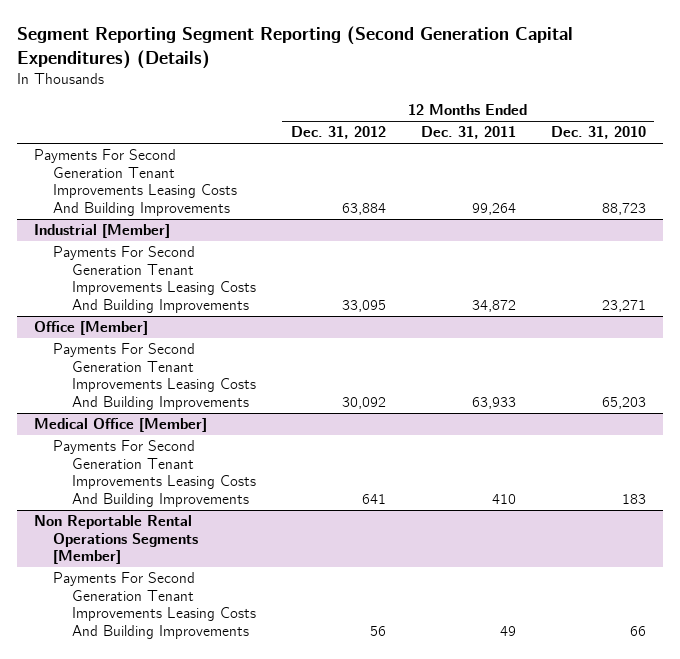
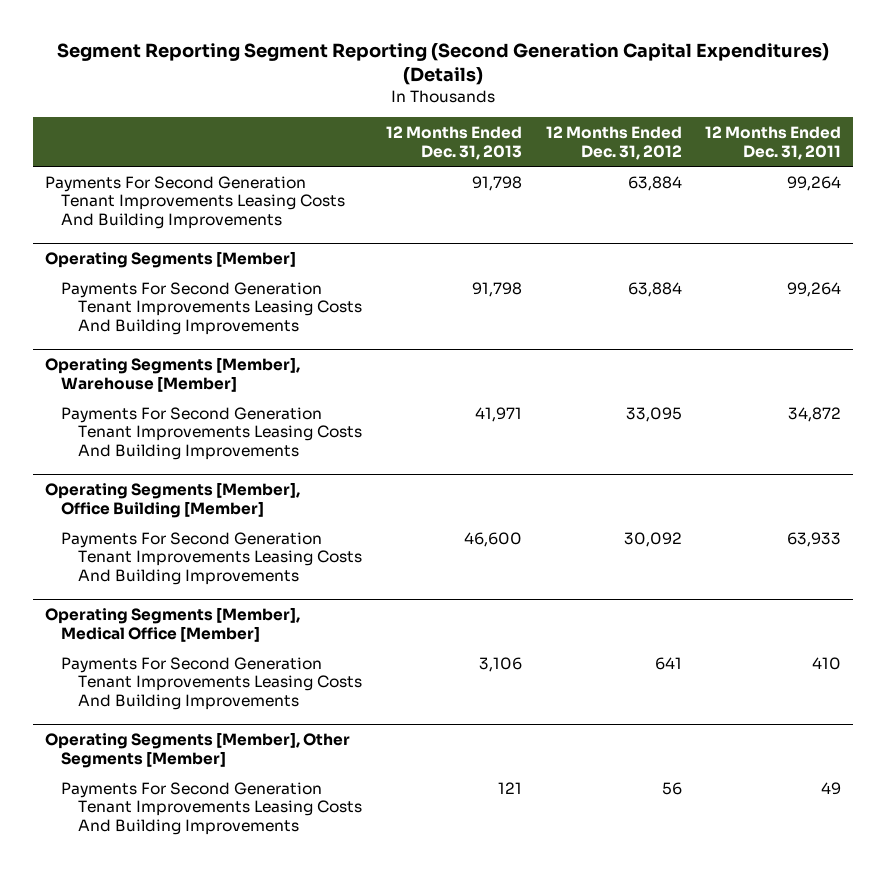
- | 12 Months Ended Dec. 31, 2012 | 12 Months Ended Dec. 31, 2011 | 12 Months Ended Dec. 31, 2010
+ | 12 Months Ended Dec. 31, 2013 | 12 Months Ended Dec. 31, 2012 | 12 Months Ended Dec. 31, 2011
- Industrial [Member]
+ Operating Segments [Member]
+ Payments For Second Generation Tenant Improvements Leasing Costs And Building Improvements | 91,798 | 63,884 | 99,264
+ Operating Segments [Member], Warehouse [Member]
- Office [Member]
+ Operating Segments [Member], Office Building [Member]
- Medical Office [Member]
+ Operating Segments [Member], Medical Office [Member]
- Non Reportable Rental Operations Segments [Member]
+ Operating Segments [Member], Other Segments [Member]

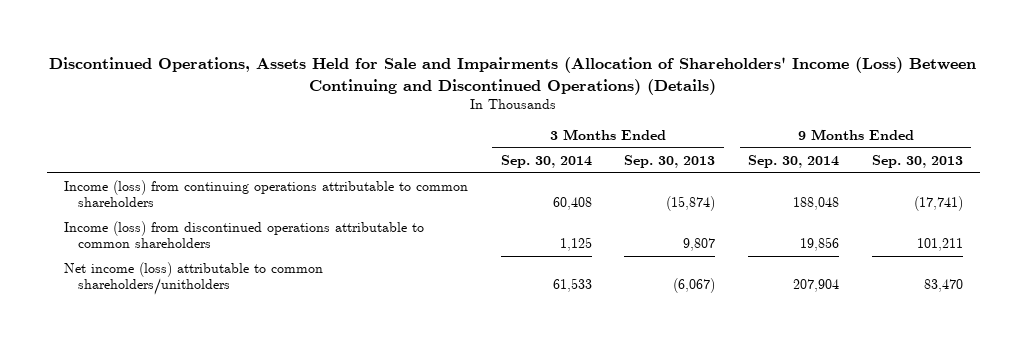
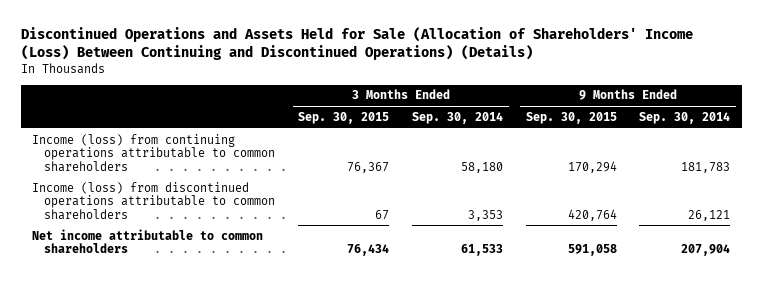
- Discontinued Operations, Assets Held for Sale and Impairments (Allocation of Shareholders' Income (Loss) Between Continuing and Discontinued Operations) (Details)
+ Discontinued Operations and Assets Held for Sale (Allocation of Shareholders' Income (Loss) Between Continuing and Discontinued Operations) (Details)
- | 3 Months Ended Sep. 30, 2014 | 3 Months Ended Sep. 30, 2013 | 9 Months Ended Sep. 30, 2014 | 9 Months Ended Sep. 30, 2013
+ | 3 Months Ended Sep. 30, 2015 | 3 Months Ended Sep. 30, 2014 | 9 Months Ended Sep. 30, 2015 | 9 Months Ended Sep. 30, 2014
- Income (loss) from continuing operations attributable to common shareholders | 60,408 | (15,874) | 188,048 | (17,741)
- Income (loss) from discontinued operations attributable to common shareholders | 1,125 | 9,807 | 19,856 | 101,211
- Net income (loss) attributable to common shareholders/unitholders | 61,533 | (6,067) | 207,904 | 83,470
+ Income (loss) from continuing operations attributable to common shareholders | 76,367 | 58,180 | 170,294 | 181,783
+ Income (loss) from discontinued operations attributable to common shareholders | 67 | 3,353 | 420,764 | 26,121
+ Net income attributable to common shareholders | 76,434 | 61,533 | 591,058 | 207,904

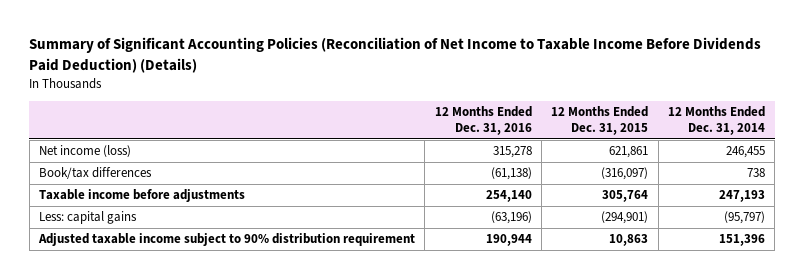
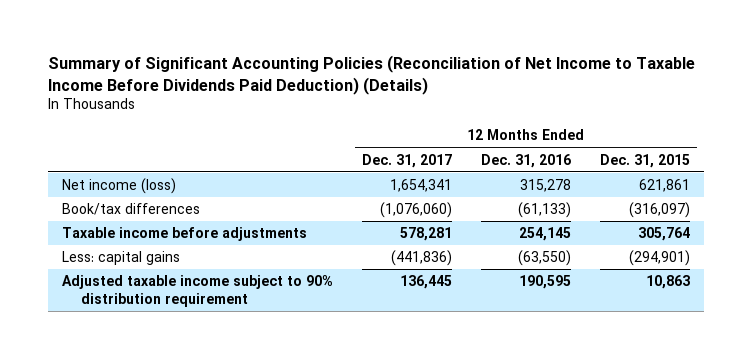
- | 12 Months Ended Dec. 31, 2016 | 12 Months Ended Dec. 31, 2015 | 12 Months Ended Dec. 31, 2014
+ | 12 Months Ended Dec. 31, 2017 | 12 Months Ended Dec. 31, 2016 | 12 Months Ended Dec. 31, 2015
- Book/tax differences | (61,138) | (316,097) | 738
- Taxable income before adjustments | 254,140 | 305,764 | 247,193
- Less: capital gains | (63,196) | (294,901) | (95,797)
- Adjusted taxable income subject to 90% distribution requirement | 190,944 | 10,863 | 151,396
+ Book/tax differences | (1,076,060) | (61,133) | (316,097)
+ Taxable income before adjustments | 578,281 | 254,145 | 305,764
+ Less: capital gains | (441,836) | (63,550) | (294,901)
+ Adjusted taxable income subject to 90% distribution requirement | 136,445 | 190,595 | 10,863

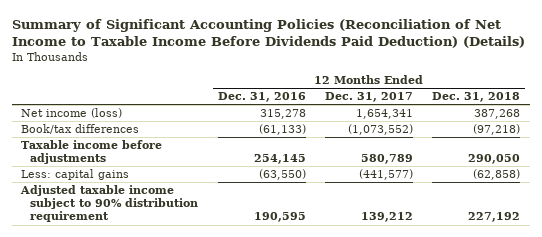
- | 12 Months Ended Dec. 31, 2017 | 12 Months Ended Dec. 31, 2016 | 12 Months Ended Dec. 31, 2015
+ | 12 Months Ended Dec. 31, 2016 | 12 Months Ended Dec. 31, 2017 | 12 Months Ended Dec. 31, 2018
- Book/tax differences | (1,076,060) | (61,133) | (316,097)
- Taxable income before adjustments | 578,281 | 254,145 | 305,764
- Less: capital gains | (441,836) | (63,550) | (294,901)
- Adjusted taxable income subject to 90% distribution requirement | 136,445 | 190,595 | 10,863
+ Book/tax differences | (61,133) | (1,073,552) | (97,218)
+ Taxable income before adjustments | 254,145 | 580,789 | 290,050
+ Less: capital gains | (63,550) | (441,577) | (62,858)
+ Adjusted taxable income subject to 90% distribution requirement | 190,595 | 139,212 | 227,192

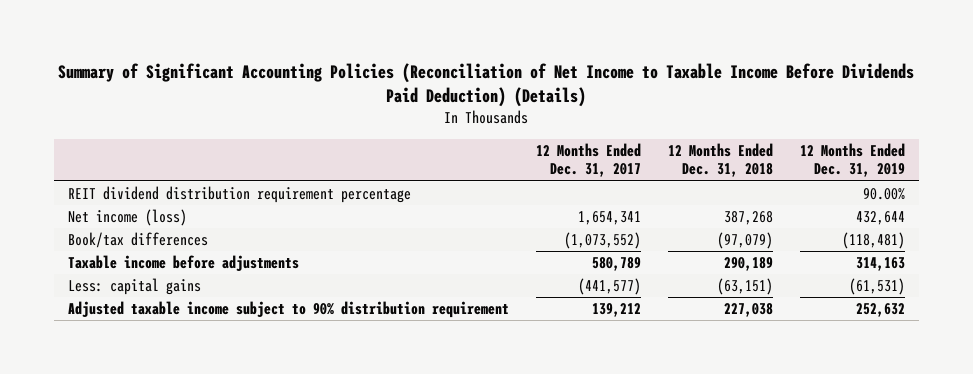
- | 12 Months Ended Dec. 31, 2016 | 12 Months Ended Dec. 31, 2017 | 12 Months Ended Dec. 31, 2018
+ | 12 Months Ended Dec. 31, 2017 | 12 Months Ended Dec. 31, 2018 | 12 Months Ended Dec. 31, 2019
+ REIT dividend distribution requirement percentage | | | 90.00%
- Book/tax differences | (61,133) | (1,073,552) | (97,218)
- Taxable income before adjustments | 254,145 | 580,789 | 290,050
- Less: capital gains | (63,550) | (441,577) | (62,858)
- Adjusted taxable income subject to 90% distribution requirement | 190,595 | 139,212 | 227,192
+ Book/tax differences | (1,073,552) | (97,079) | (118,481)
+ Taxable income before adjustments | 580,789 | 290,189 | 314,163
+ Less: capital gains | (441,577) | (63,151) | (61,531)
+ Adjusted taxable income subject to 90% distribution requirement | 139,212 | 227,038 | 252,632

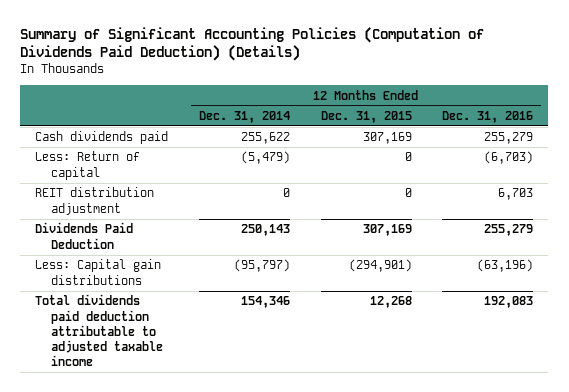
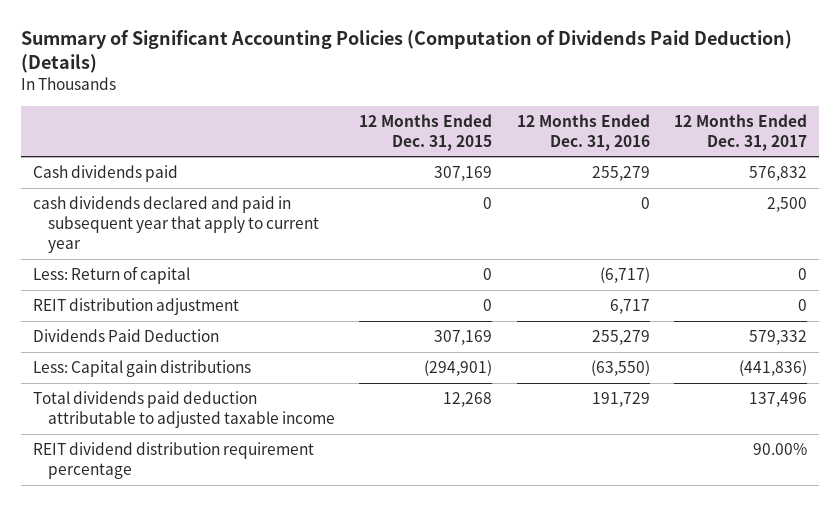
- | 12 Months Ended Dec. 31, 2014 | 12 Months Ended Dec. 31, 2015 | 12 Months Ended Dec. 31, 2016
+ | 12 Months Ended Dec. 31, 2015 | 12 Months Ended Dec. 31, 2016 | 12 Months Ended Dec. 31, 2017
- Less: Return of capital | (5,479) | 0 | (6,703)
- REIT distribution adjustment | 0 | 0 | 6,703
+ cash dividends declared and paid in subsequent year that apply to current year | 0 | 0 | 2,500
+ Less: Return of capital | 0 | (6,717) | 0
+ REIT distribution adjustment | 0 | 6,717 | 0
- Less: Capital gain distributions | (95,797) | (294,901) | (63,196)
- Total dividends paid deduction attributable to adjusted taxable income | 154,346 | 12,268 | 192,083
+ Less: Capital gain distributions | (294,901) | (63,550) | (441,836)
+ Total dividends paid deduction attributable to adjusted taxable income | 12,268 | 191,729 | 137,496
+ REIT dividend distribution requirement percentage | | | 90.00%

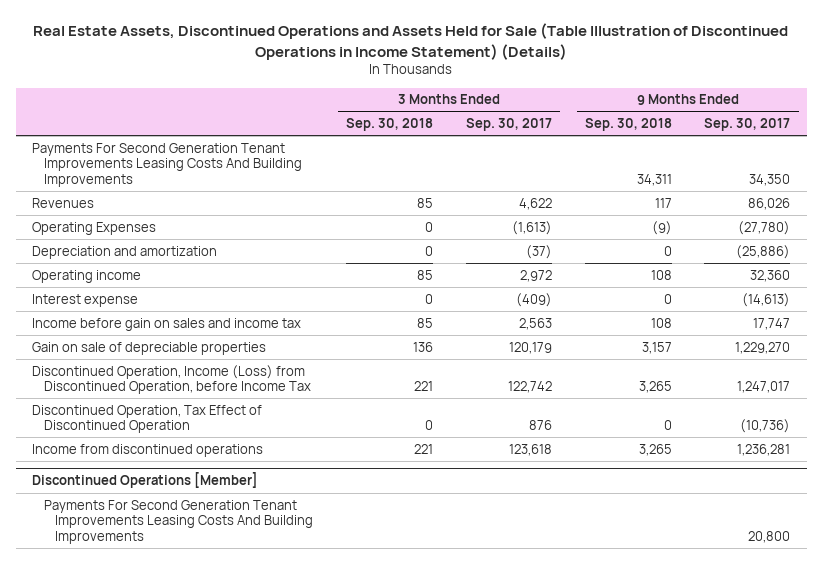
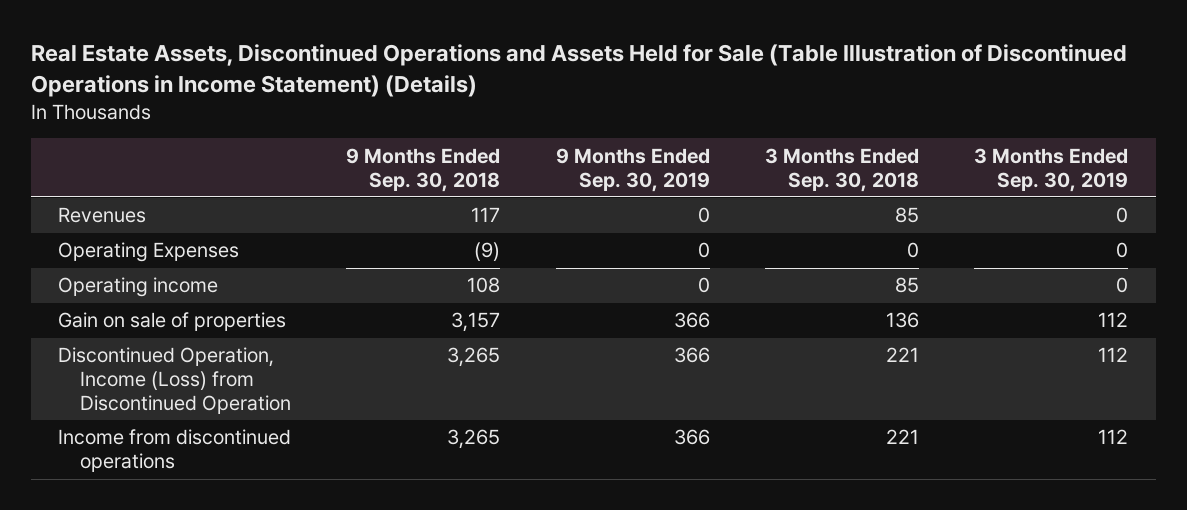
- | 3 Months Ended Sep. 30, 2018 | 3 Months Ended Sep. 30, 2017 | 9 Months Ended Sep. 30, 2018 | 9 Months Ended Sep. 30, 2017
+ | 9 Months Ended Sep. 30, 2018 | 9 Months Ended Sep. 30, 2019 | 3 Months Ended Sep. 30, 2018 | 3 Months Ended Sep. 30, 2019
- Payments For Second Generation Tenant Improvements Leasing Costs And Building Improvements | | | 34,311 | 34,350
- Depreciation and amortization | 0 | (37) | 0 | (25,886)
- Interest expense | 0 | (409) | 0 | (14,613)
- Income before gain on sales and income tax | 85 | 2,563 | 108 | 17,747
- Gain on sale of depreciable properties | 136 | 120,179 | 3,157 | 1,229,270
- Discontinued Operation, Income (Loss) from Discontinued Operation, before Income Tax | 221 | 122,742 | 3,265 | 1,247,017
- Discontinued Operation, Tax Effect of Discontinued Operation | 0 | 876 | 0 | (10,736)
+ Gain on sale of properties | 3,157 | 366 | 136 | 112
+ Discontinued Operation, Income (Loss) from Discontinued Operation | 3,265 | 366 | 221 | 112
- Discontinued Operations [Member]
- Payments For Second Generation Tenant Improvements Leasing Costs And Building Improvements | | | | 20,800

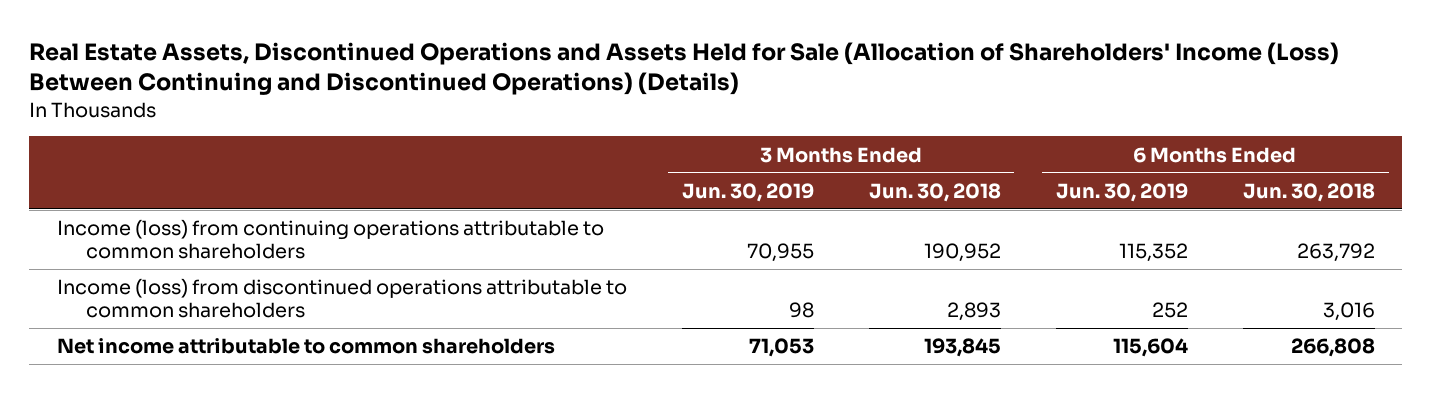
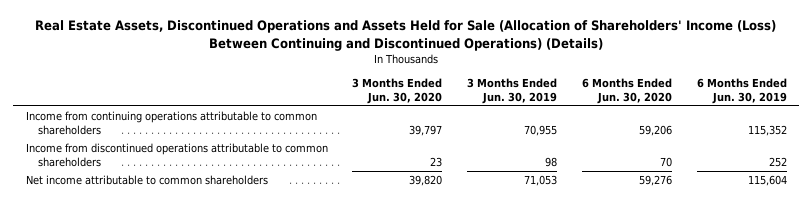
- | 3 Months Ended Jun. 30, 2019 | 3 Months Ended Jun. 30, 2018 | 6 Months Ended Jun. 30, 2019 | 6 Months Ended Jun. 30, 2018
+ | 3 Months Ended Jun. 30, 2020 | 3 Months Ended Jun. 30, 2019 | 6 Months Ended Jun. 30, 2020 | 6 Months Ended Jun. 30, 2019
- Income (loss) from continuing operations attributable to common shareholders | 70,955 | 190,952 | 115,352 | 263,792
- Income (loss) from discontinued operations attributable to common shareholders | 98 | 2,893 | 252 | 3,016
+ Income from continuing operations attributable to common shareholders | 39,797 | 70,955 | 59,206 | 115,352
+ Income from discontinued operations attributable to common shareholders | 23 | 98 | 70 | 252

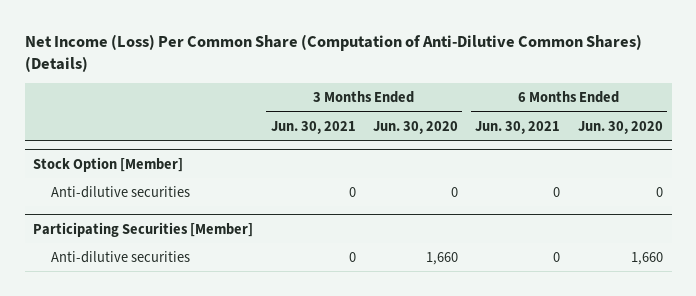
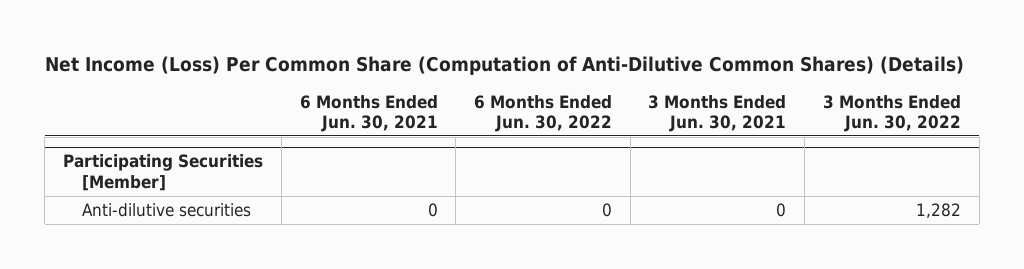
- | 3 Months Ended Jun. 30, 2021 | 3 Months Ended Jun. 30, 2020 | 6 Months Ended Jun. 30, 2021 | 6 Months Ended Jun. 30, 2020
+ | 6 Months Ended Jun. 30, 2021 | 6 Months Ended Jun. 30, 2022 | 3 Months Ended Jun. 30, 2021 | 3 Months Ended Jun. 30, 2022
- Stock Option [Member]
- Anti-dilutive securities | 0 | 0 | 0 | 0

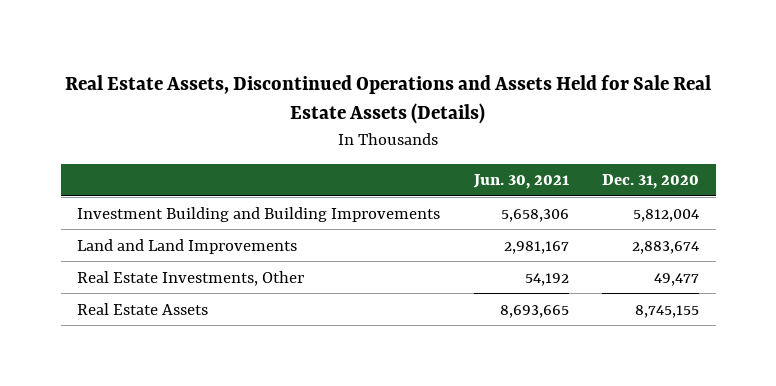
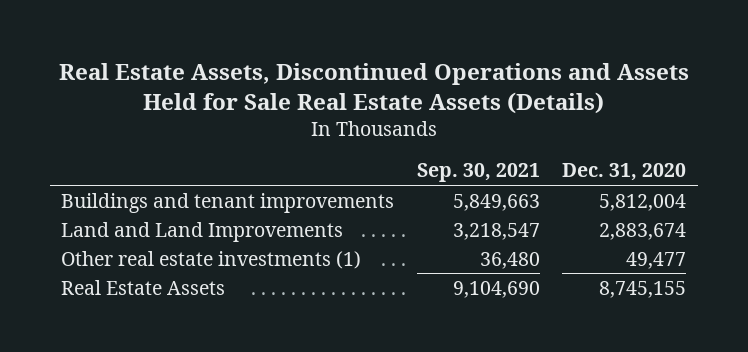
- | Jun. 30, 2021 | Dec. 31, 2020
+ | Sep. 30, 2021 | Dec. 31, 2020
- Investment Building and Building Improvements | 5,658,306 | 5,812,004
+ Buildings and tenant improvements | 5,849,663 | 5,812,004
- Real Estate Investments, Other | 54,192 | 49,477
+ Other real estate investments (1) | 36,480 | 49,477

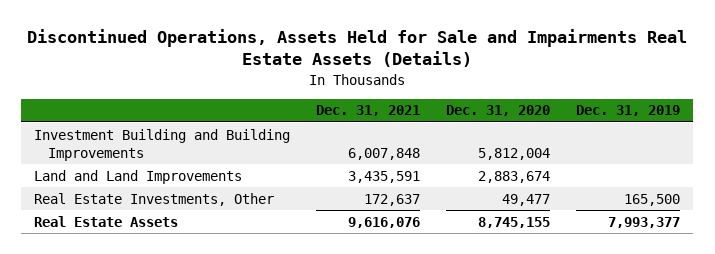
- Real Estate Assets, Discontinued Operations and Assets Held for Sale Real Estate Assets (Details)
+ Discontinued Operations, Assets Held for Sale and Impairments Real Estate Assets (Details)
- | Sep. 30, 2021 | Dec. 31, 2020
+ | Dec. 31, 2021 | Dec. 31, 2020 | Dec. 31, 2019
- Buildings and tenant improvements | 5,849,663 | 5,812,004
+ Investment Building and Building Improvements | 6,007,848 | 5,812,004 |
- Other real estate investments (1) | 36,480 | 49,477
+ Real Estate Investments, Other | 172,637 | 49,477 | 165,500

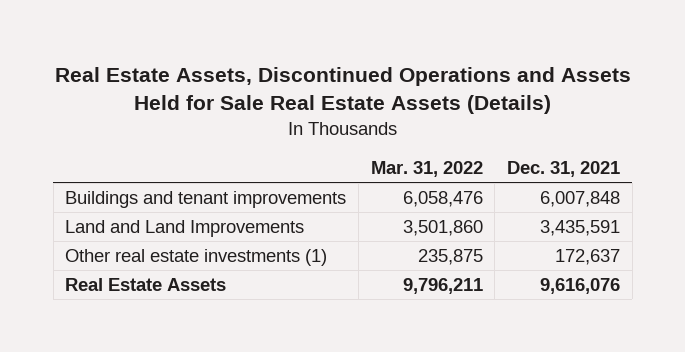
- Discontinued Operations, Assets Held for Sale and Impairments Real Estate Assets (Details)
+ Real Estate Assets, Discontinued Operations and Assets Held for Sale Real Estate Assets (Details)
- | Dec. 31, 2021 | Dec. 31, 2020 | Dec. 31, 2019
+ | Mar. 31, 2022 | Dec. 31, 2021
- Investment Building and Building Improvements | 6,007,848 | 5,812,004 |
+ Buildings and tenant improvements | 6,058,476 | 6,007,848
- Real Estate Investments, Other | 172,637 | 49,477 | 165,500
+ Other real estate investments (1) | 235,875 | 172,637

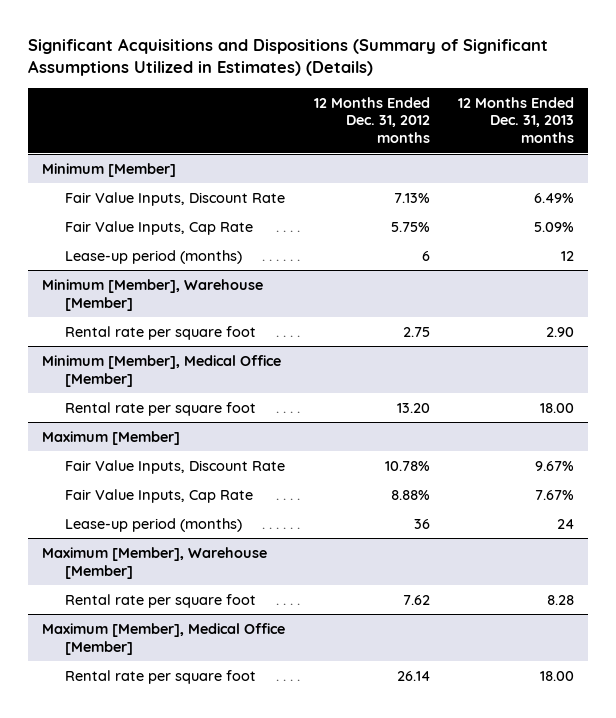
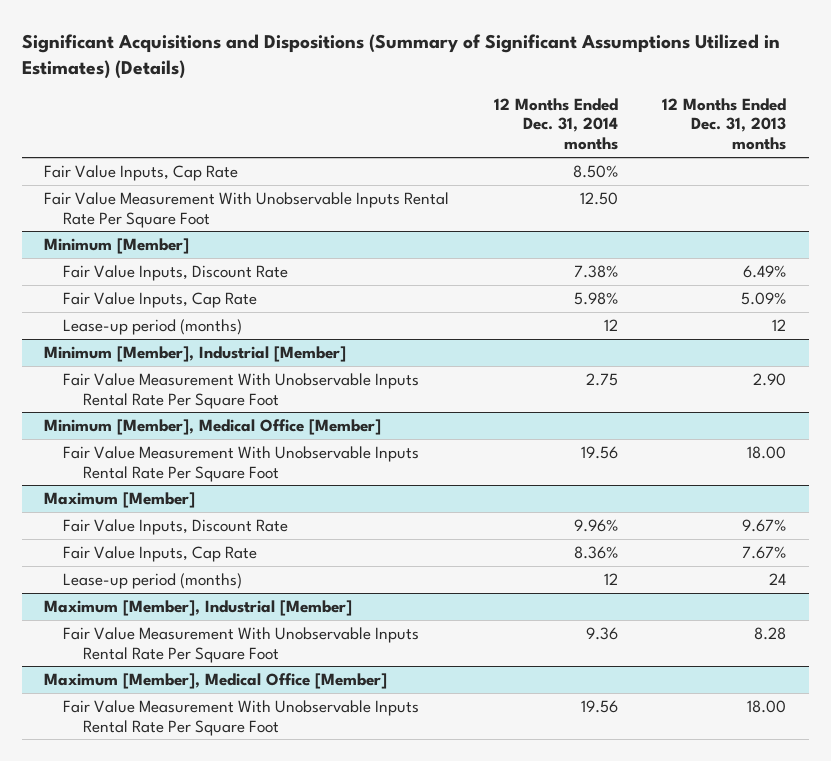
- | 12 Months Ended Dec. 31, 2012 months | 12 Months Ended Dec. 31, 2013 months
+ | 12 Months Ended Dec. 31, 2014 months | 12 Months Ended Dec. 31, 2013 months
+ Fair Value Inputs, Cap Rate | 8.50% |
+ Fair Value Measurement With Unobservable Inputs Rental Rate Per Square Foot | 12.50 |
- Minimum [Member], Warehouse [Member]
- Rental rate per square foot | 2.75 | 2.90
+ Minimum [Member], Industrial [Member]
+ Fair Value Measurement With Unobservable Inputs Rental Rate Per Square Foot | 2.75 | 2.90
@ Minimum [Member], Medical Office [Member]
- Rental rate per square foot | 13.20 | 18.00
+ Fair Value Measurement With Unobservable Inputs Rental Rate Per Square Foot | 19.56 | 18.00
- Maximum [Member], Warehouse [Member]
- Rental rate per square foot | 7.62 | 8.28
+ Maximum [Member], Industrial [Member]
+ Fair Value Measurement With Unobservable Inputs Rental Rate Per Square Foot | 9.36 | 8.28
@ Maximum [Member], Medical Office [Member]
- Rental rate per square foot | 26.14 | 18.00
+ Fair Value Measurement With Unobservable Inputs Rental Rate Per Square Foot | 19.56 | 18.00

